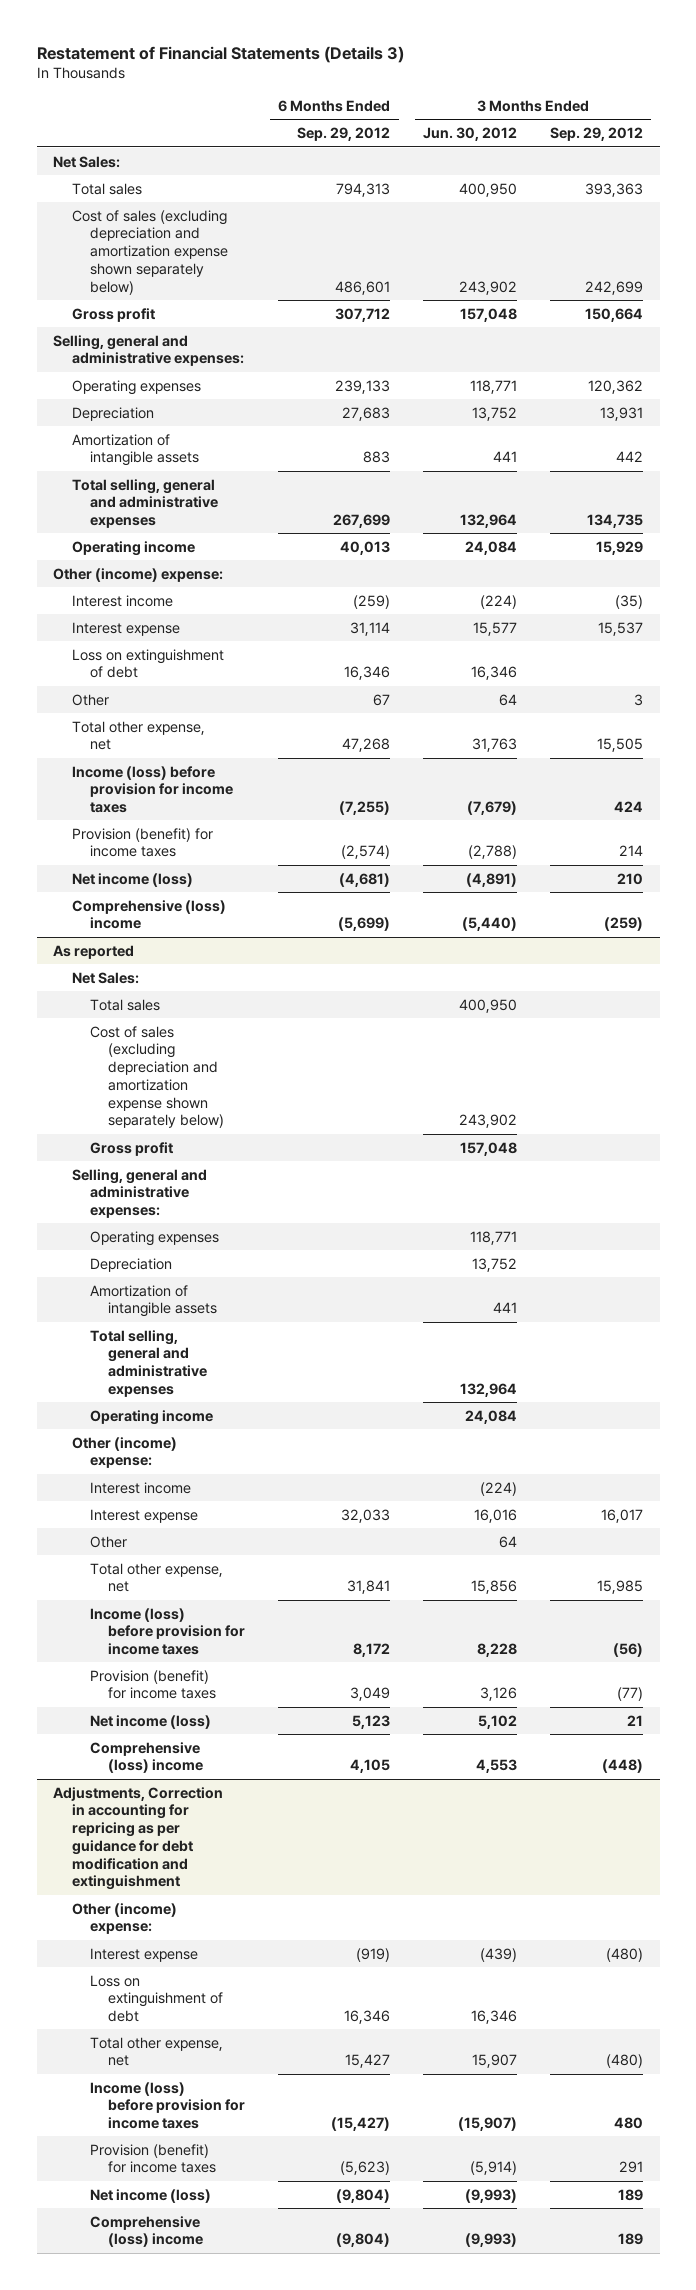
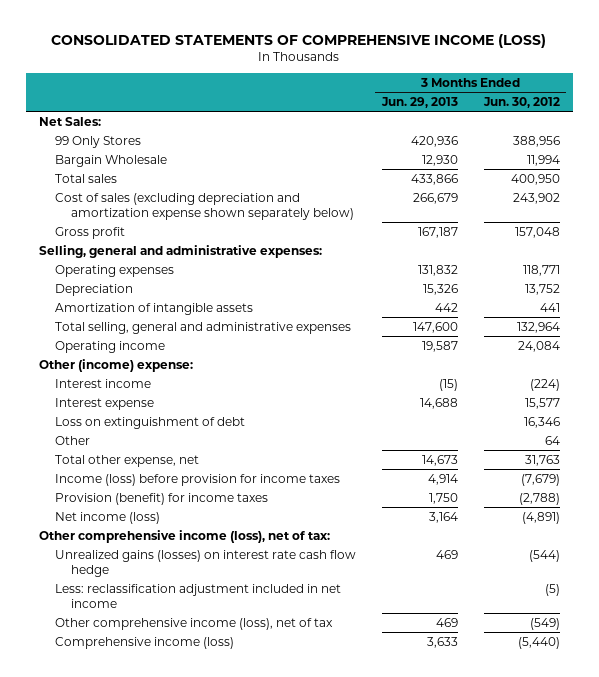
- Restatement of Financial Statements (Details 3)
+ CONSOLIDATED STATEMENTS OF COMPREHENSIVE INCOME (LOSS)
- | 6 Months Ended Sep. 29, 2012 | 3 Months Ended Jun. 30, 2012 | 3 Months Ended Sep. 29, 2012
+ | 3 Months Ended Jun. 29, 2013 | 3 Months Ended Jun. 30, 2012
+ 99 Only Stores | 420,936 | 388,956
+ Bargain Wholesale | 12,930 | 11,994
- Comprehensive (loss) income | (5,699) | (5,440) | (259)
- As reported
- Net Sales:
- Total sales | | 400,950 |
- Cost of sales (excluding depreciation and amortization expense shown separately below) | | 243,902 |
- Gross profit | | 157,048 |
- Selling, general and administrative expenses:
- Operating expenses | | 118,771 |
- Depreciation | | 13,752 |
- Amortization of intangible assets | | 441 |
- Total selling, general and administrative expenses | | 132,964 |
- Operating income | | 24,084 |
- Other (income) expense:
- Interest income | | (224) |
- Interest expense | 32,033 | 16,016 | 16,017
- Other | | 64 |
- Total other expense, net | 31,841 | 15,856 | 15,985
- Income (loss) before provision for income taxes | 8,172 | 8,228 | (56)
- Provision (benefit) for income taxes | 3,049 | 3,126 | (77)
- Net income (loss) | 5,123 | 5,102 | 21
- Comprehensive (loss) income | 4,105 | 4,553 | (448)
- Adjustments, Correction in accounting for repricing as per guidance for debt modification and extinguishment
- Other (income) expense:
- Interest expense | (919) | (439) | (480)
- Loss on extinguishment of debt | 16,346 | 16,346 |
- Total other expense, net | 15,427 | 15,907 | (480)
- Income (loss) before provision for income taxes | (15,427) | (15,907) | 480
- Provision (benefit) for income taxes | (5,623) | (5,914) | 291
- Net income (loss) | (9,804) | (9,993) | 189
- Comprehensive (loss) income | (9,804) | (9,993) | 189
+ Other comprehensive income (loss), net of tax:
+ Unrealized gains (losses) on interest rate cash flow hedge | 469 | (544)
+ Less: reclassification adjustment included in net income | | (5)
+ Other comprehensive income (loss), net of tax | 469 | (549)
+ Comprehensive income (loss) | 3,633 | (5,440)

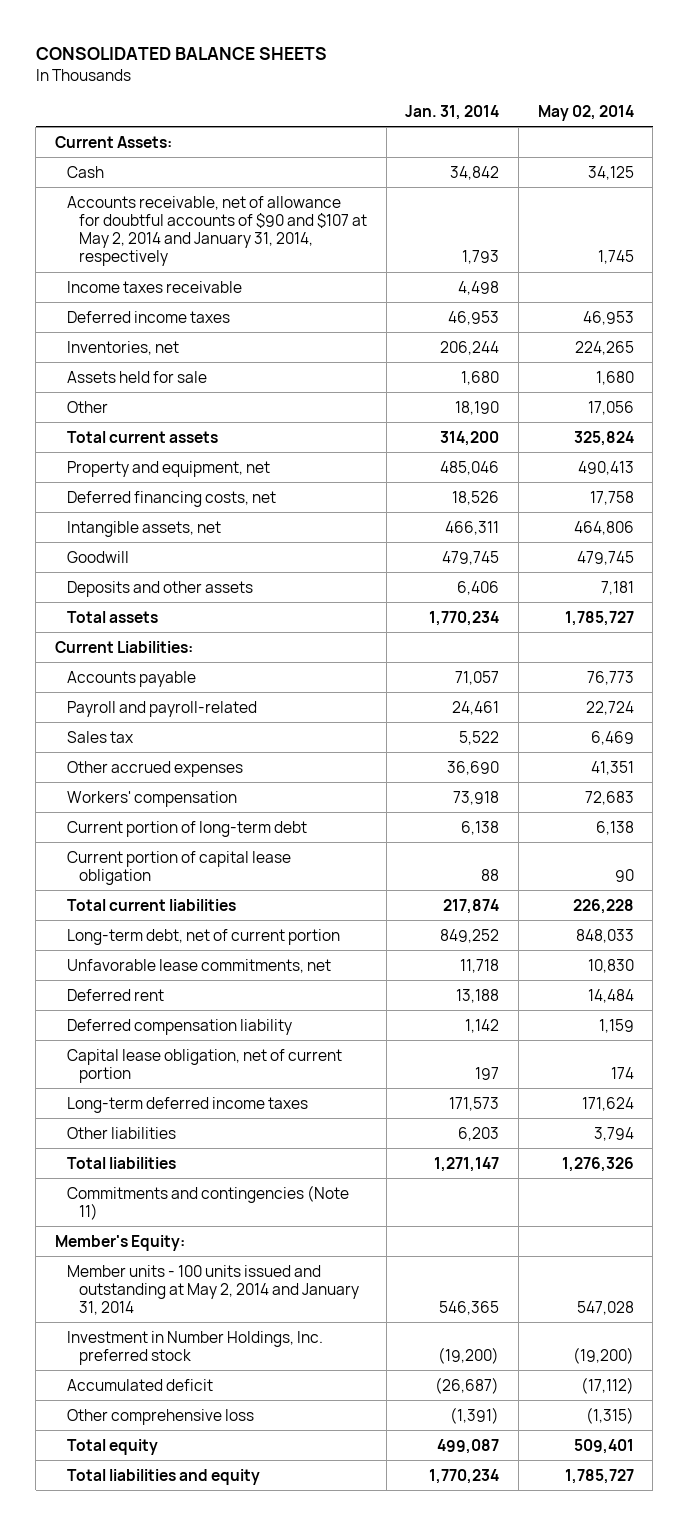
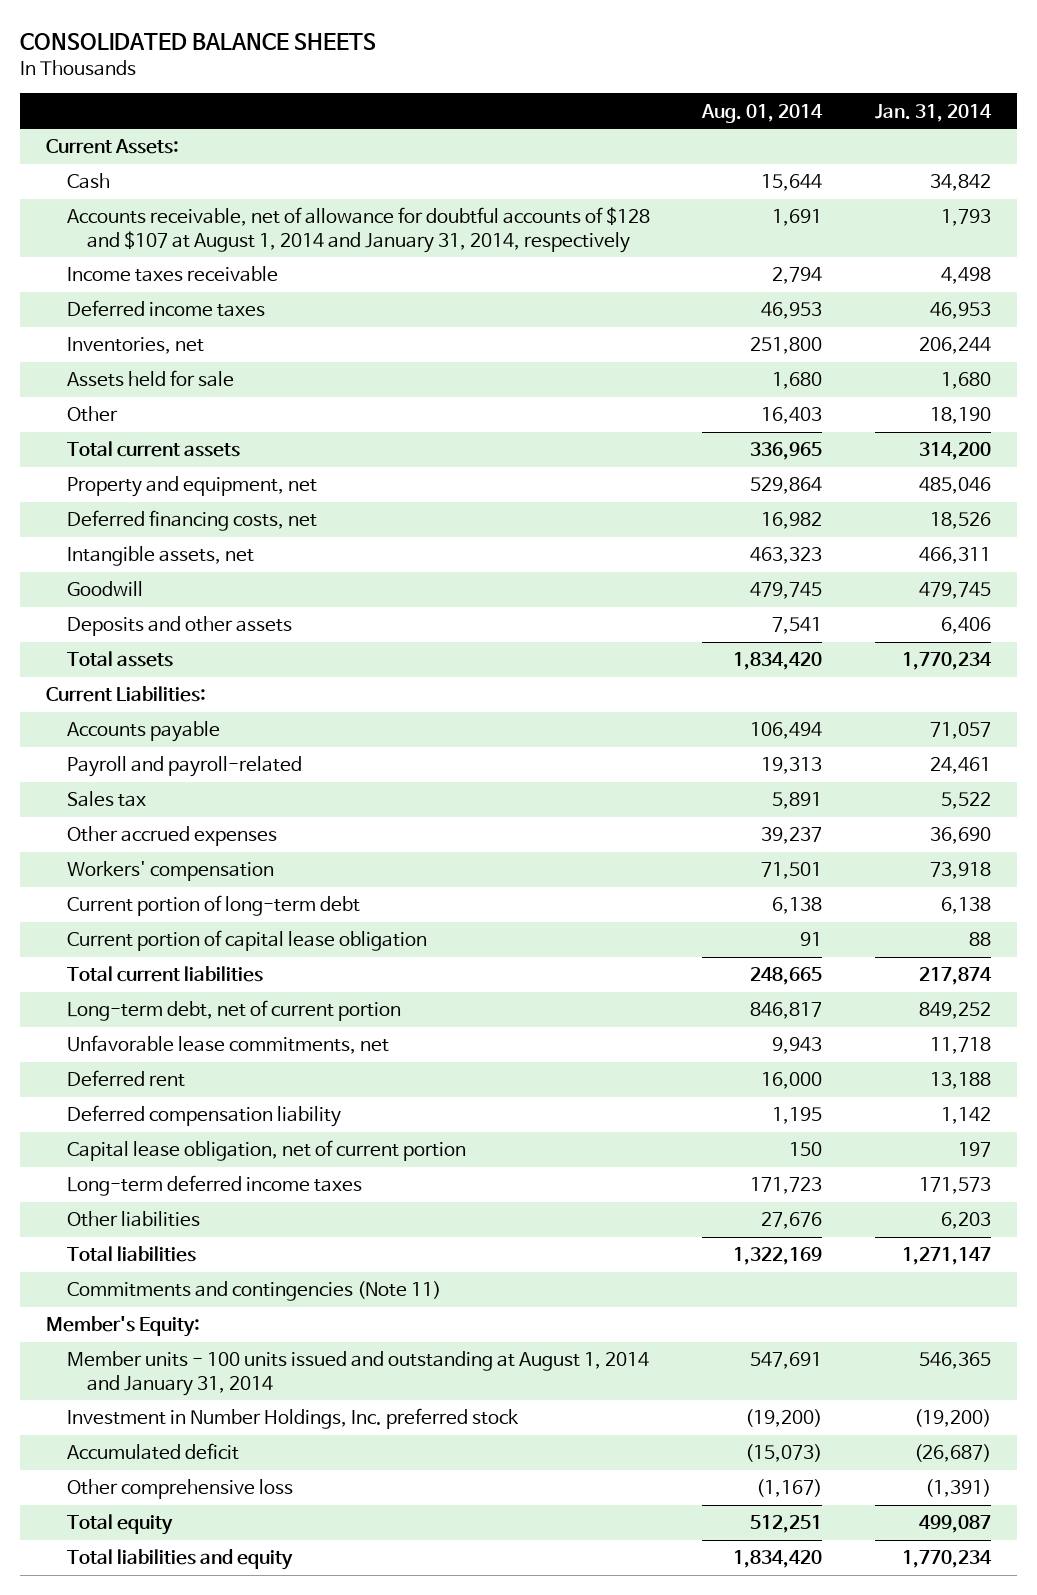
- | Jan. 31, 2014 | May 02, 2014
+ | Aug. 01, 2014 | Jan. 31, 2014
- Accounts receivable, net of allowance for doubtful accounts of $90 and $107 at May 2, 2014 and January 31, 2014, respectively | 1,793 | 1,745
+ Accounts receivable, net of allowance for doubtful accounts of $128 and $107 at August 1, 2014 and January 31, 2014, respectively | 1,691 | 1,793
- Member units - 100 units issued and outstanding at May 2, 2014 and January 31, 2014 | 546,365 | 547,028
+ Member units - 100 units issued and outstanding at August 1, 2014 and January 31, 2014 | 547,691 | 546,365

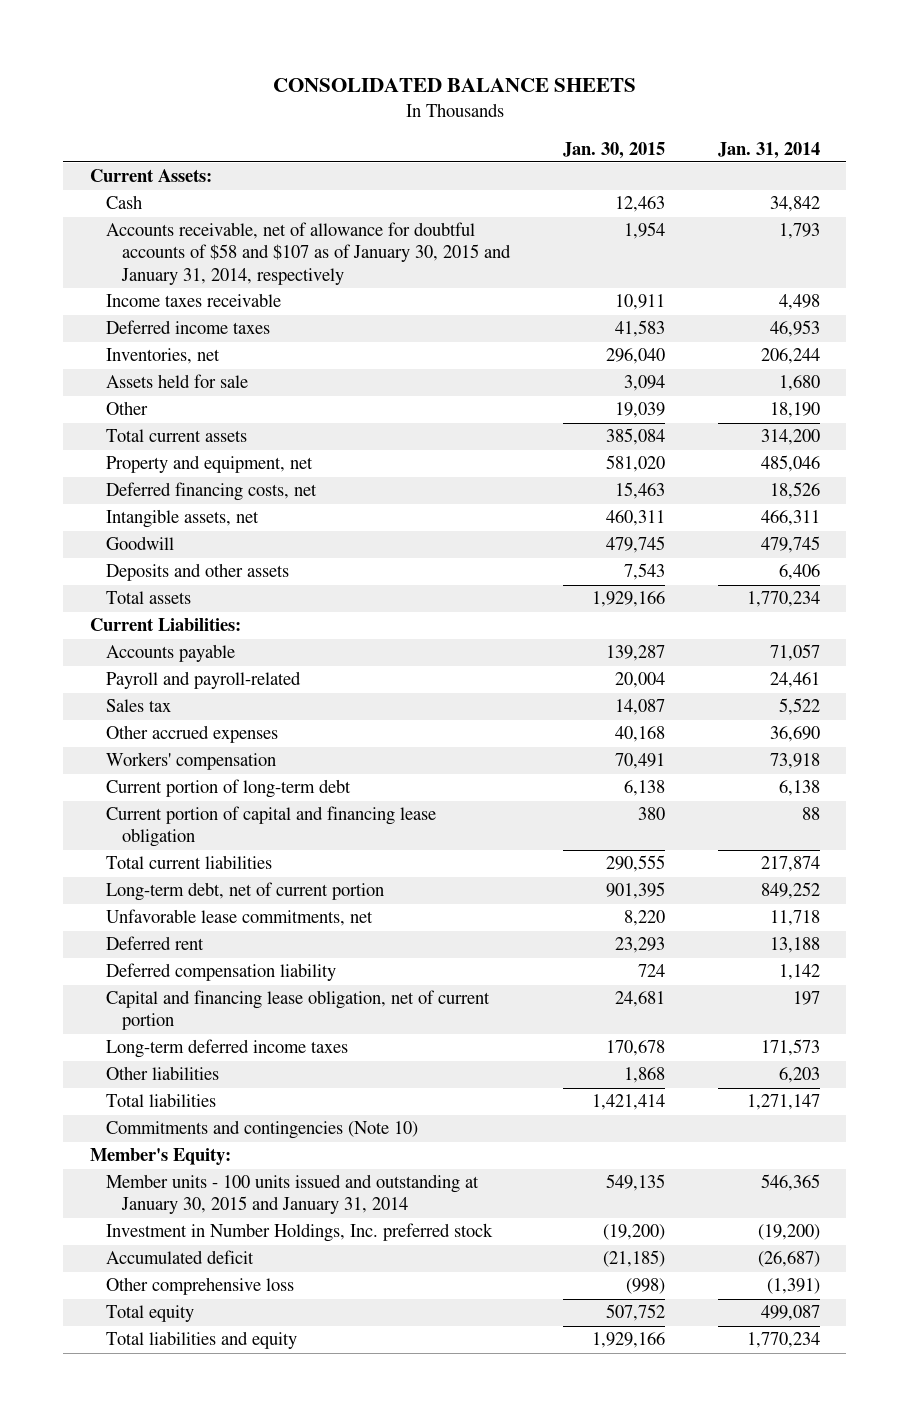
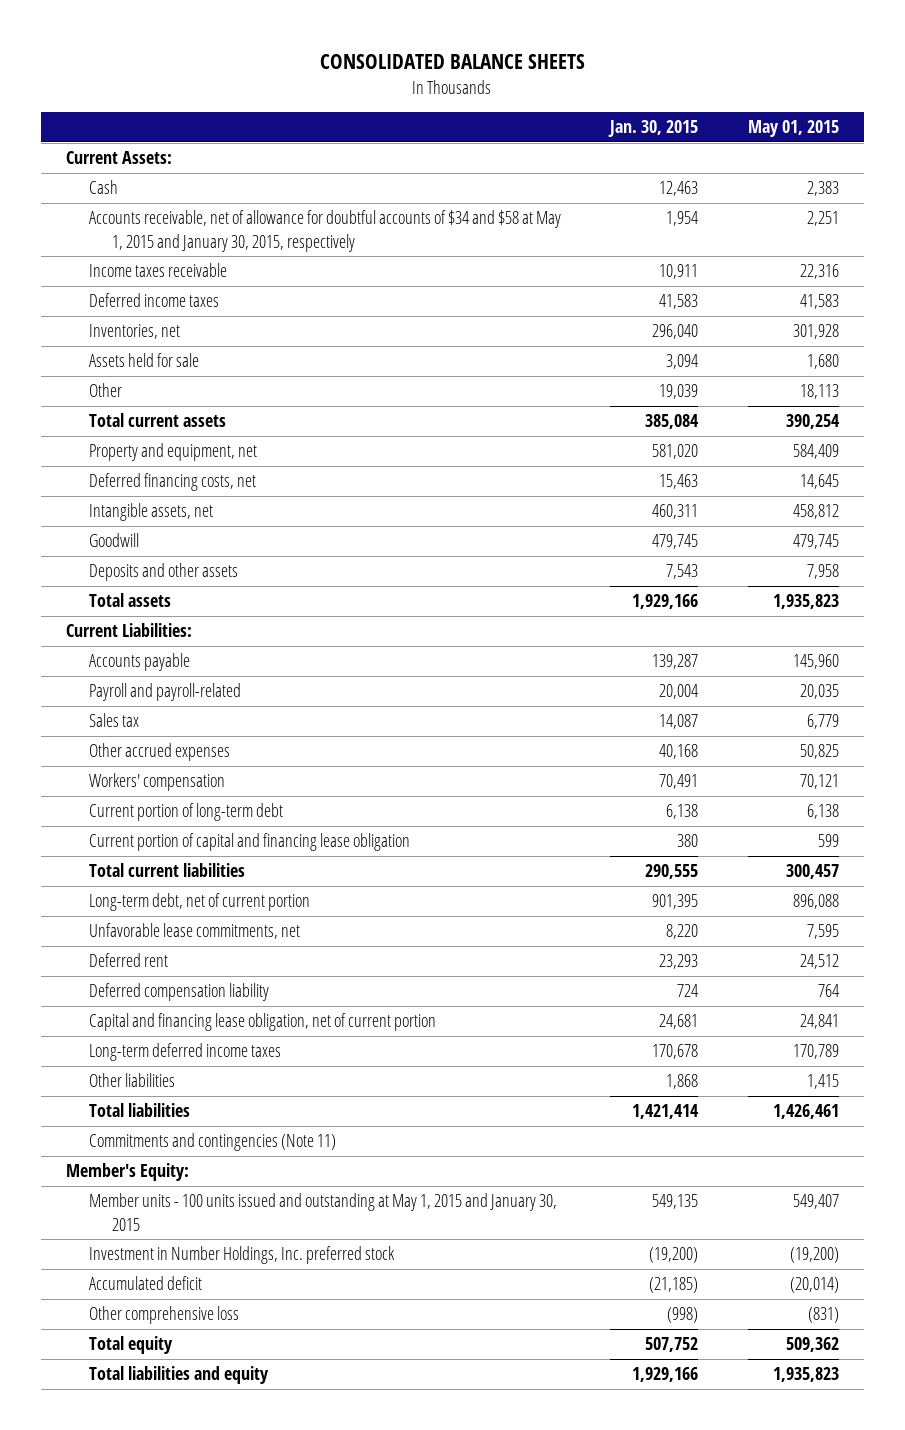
- | Jan. 30, 2015 | Jan. 31, 2014
+ | Jan. 30, 2015 | May 01, 2015
- Accounts receivable, net of allowance for doubtful accounts of $58 and $107 as of January 30, 2015 and January 31, 2014, respectively | 1,954 | 1,793
+ Accounts receivable, net of allowance for doubtful accounts of $34 and $58 at May 1, 2015 and January 30, 2015, respectively | 1,954 | 2,251
- Commitments and contingencies (Note 10)
+ Commitments and contingencies (Note 11)
- Member units - 100 units issued and outstanding at January 30, 2015 and January 31, 2014 | 549,135 | 546,365
+ Member units - 100 units issued and outstanding at May 1, 2015 and January 30, 2015 | 549,135 | 549,407

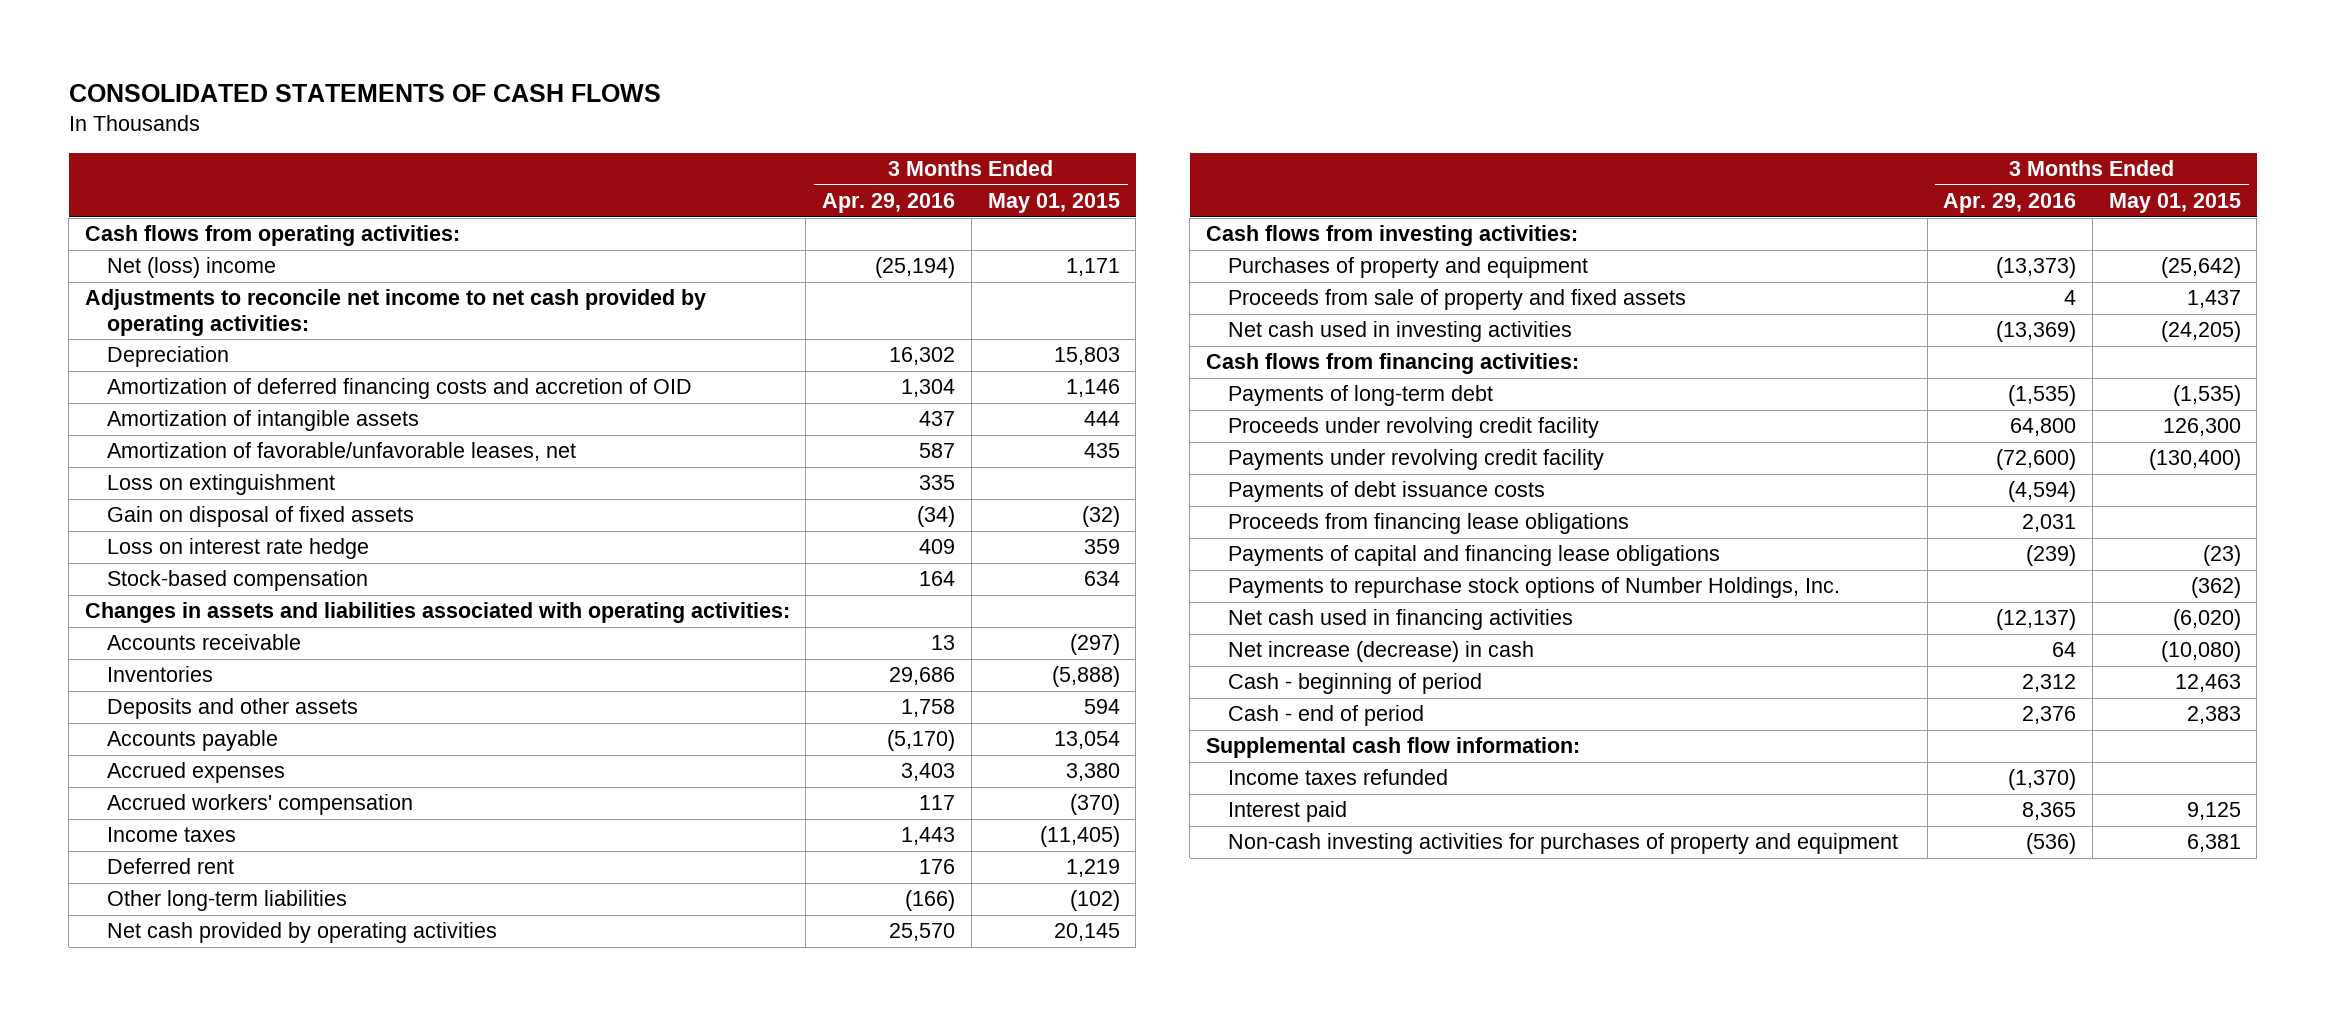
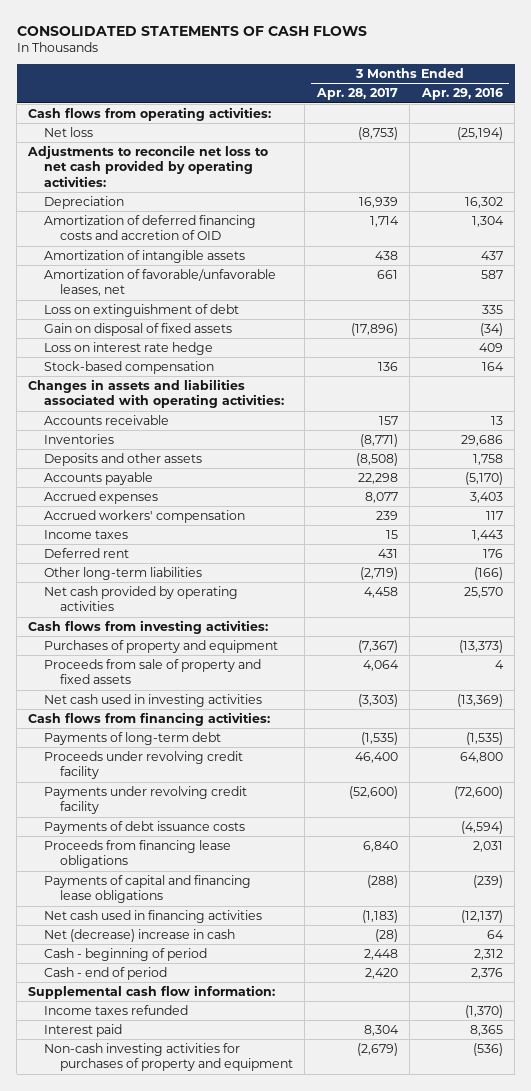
- | 3 Months Ended Apr. 29, 2016 | 3 Months Ended May 01, 2015
+ | 3 Months Ended Apr. 28, 2017 | 3 Months Ended Apr. 29, 2016
- Net (loss) income | (25,194) | 1,171
- Adjustments to reconcile net income to net cash provided by operating activities:
+ Net loss | (8,753) | (25,194)
+ Adjustments to reconcile net loss to net cash provided by operating activities:
- Loss on extinguishment | 335 |
+ Loss on extinguishment of debt | | 335
- Payments to repurchase stock options of Number Holdings, Inc. | | (362)
- Net increase (decrease) in cash | 64 | (10,080)
+ Net (decrease) increase in cash | (28) | 64

